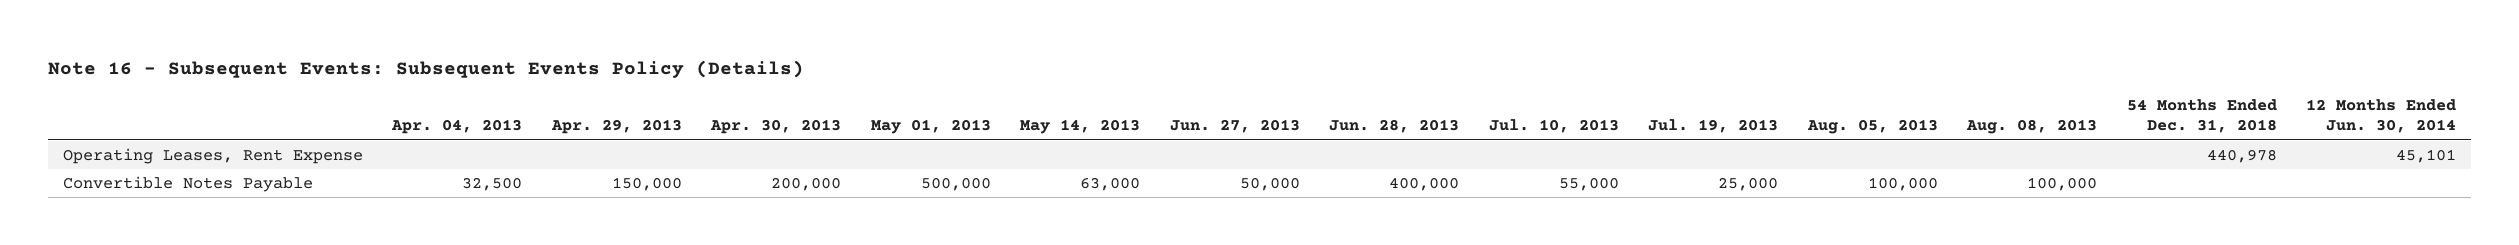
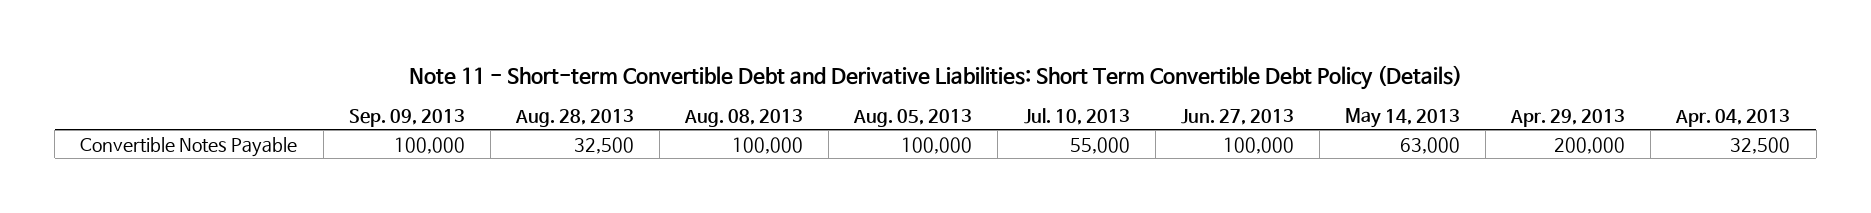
- Note 16 - Subsequent Events: Subsequent Events Policy (Details)
+ Note 11 - Short-term Convertible Debt and Derivative Liabilities: Short Term Convertible Debt Policy (Details)
- | Apr. 04, 2013 | Apr. 29, 2013 | Apr. 30, 2013 | May 01, 2013 | May 14, 2013 | Jun. 27, 2013 | Jun. 28, 2013 | Jul. 10, 2013 | Jul. 19, 2013 | Aug. 05, 2013 | Aug. 08, 2013 | 54 Months Ended Dec. 31, 2018 | 12 Months Ended Jun. 30, 2014
+ | Sep. 09, 2013 | Aug. 28, 2013 | Aug. 08, 2013 | Aug. 05, 2013 | Jul. 10, 2013 | Jun. 27, 2013 | May 14, 2013 | Apr. 29, 2013 | Apr. 04, 2013
- Operating Leases, Rent Expense | | | | | | | | | | | | 440,978 | 45,101
- Convertible Notes Payable | 32,500 | 150,000 | 200,000 | 500,000 | 63,000 | 50,000 | 400,000 | 55,000 | 25,000 | 100,000 | 100,000 | |
+ Convertible Notes Payable | 100,000 | 32,500 | 100,000 | 100,000 | 55,000 | 100,000 | 63,000 | 200,000 | 32,500

